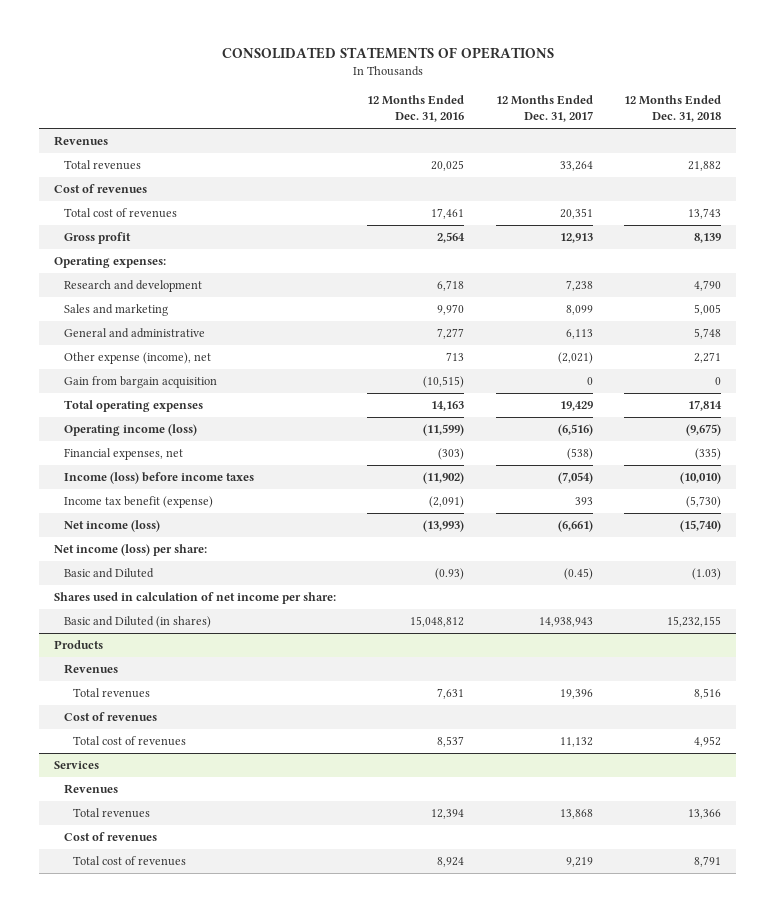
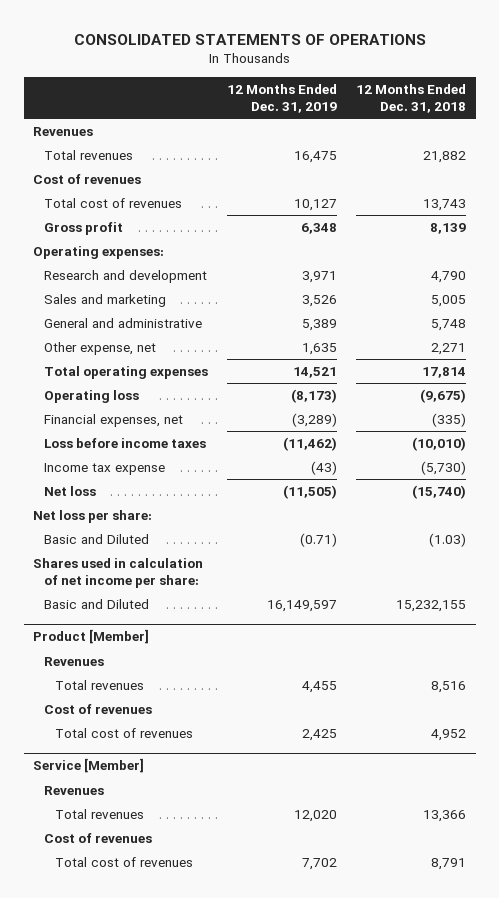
- | 12 Months Ended Dec. 31, 2016 | 12 Months Ended Dec. 31, 2017 | 12 Months Ended Dec. 31, 2018
+ | 12 Months Ended Dec. 31, 2019 | 12 Months Ended Dec. 31, 2018
- Other expense (income), net | 713 | (2,021) | 2,271
- Gain from bargain acquisition | (10,515) | 0 | 0
+ Other expense, net | 1,635 | 2,271
- Operating income (loss) | (11,599) | (6,516) | (9,675)
+ Operating loss | (8,173) | (9,675)
- Income (loss) before income taxes | (11,902) | (7,054) | (10,010)
- Income tax benefit (expense) | (2,091) | 393 | (5,730)
- Net income (loss) | (13,993) | (6,661) | (15,740)
- Net income (loss) per share:
+ Loss before income taxes | (11,462) | (10,010)
+ Income tax expense | (43) | (5,730)
+ Net loss | (11,505) | (15,740)
+ Net loss per share:
- Basic and Diluted (in shares) | 15,048,812 | 14,938,943 | 15,232,155
- Products
+ Basic and Diluted | 16,149,597 | 15,232,155
+ Product [Member]
- Services
+ Service [Member]

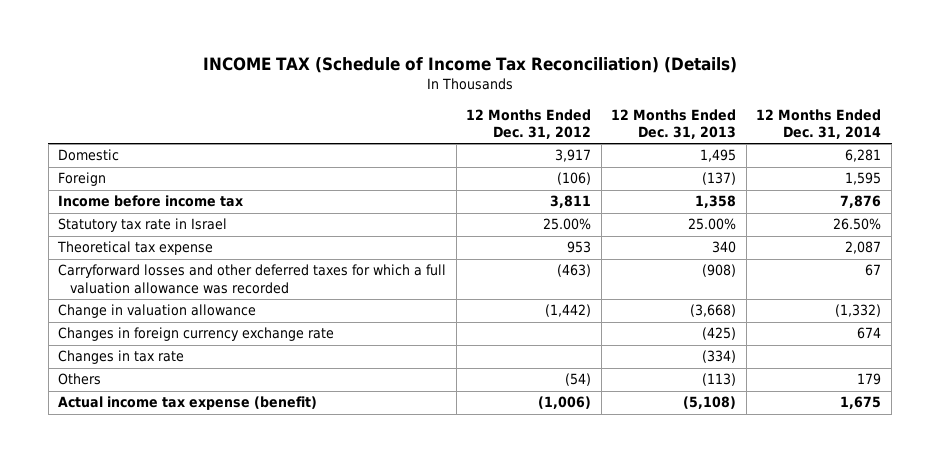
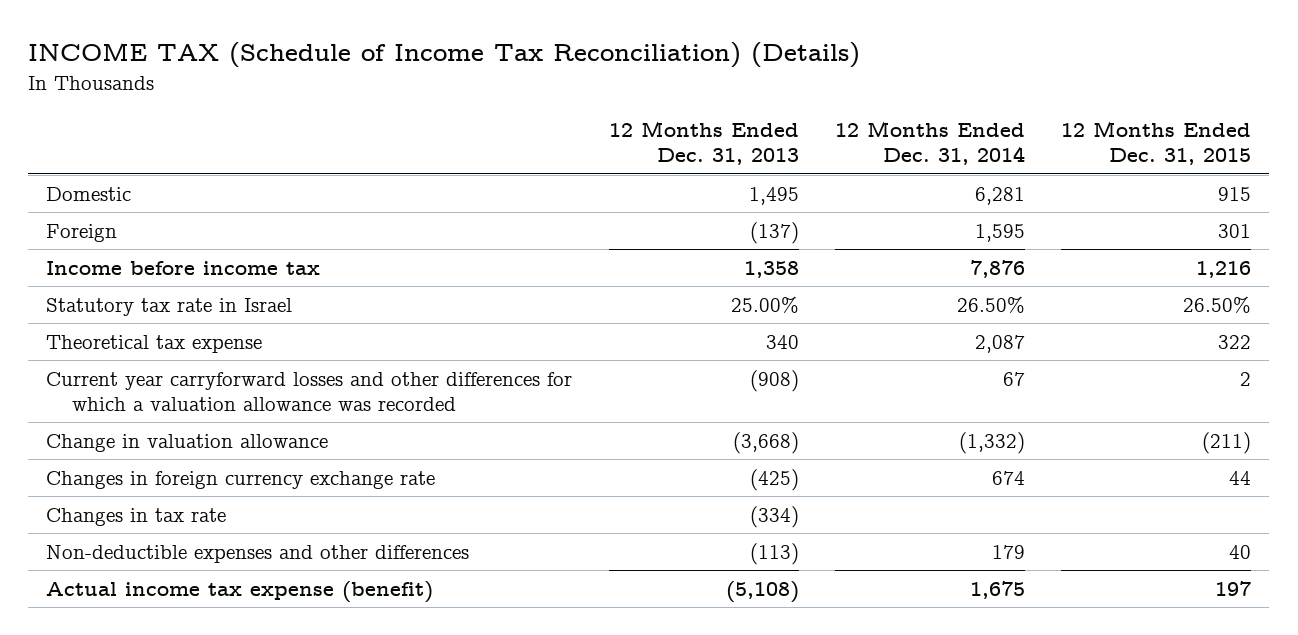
- | 12 Months Ended Dec. 31, 2012 | 12 Months Ended Dec. 31, 2013 | 12 Months Ended Dec. 31, 2014
+ | 12 Months Ended Dec. 31, 2013 | 12 Months Ended Dec. 31, 2014 | 12 Months Ended Dec. 31, 2015
- Carryforward losses and other deferred taxes for which a full valuation allowance was recorded | (463) | (908) | 67
+ Current year carryforward losses and other differences for which a valuation allowance was recorded | (908) | 67 | 2
- Others | (54) | (113) | 179
+ Non-deductible expenses and other differences | (113) | 179 | 40

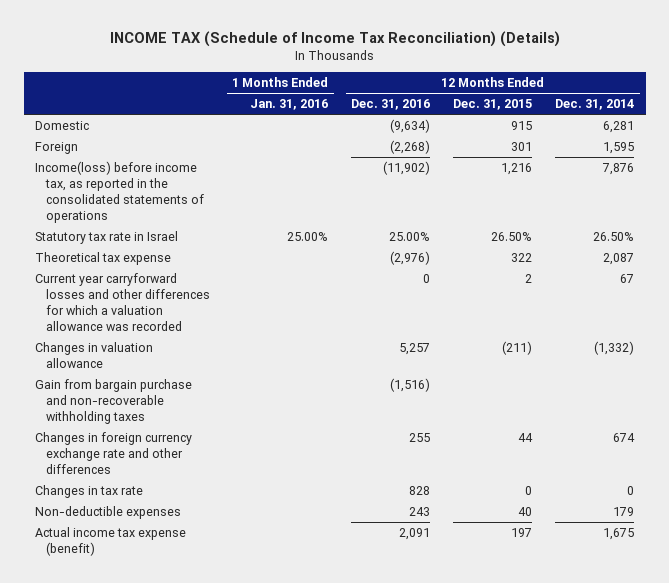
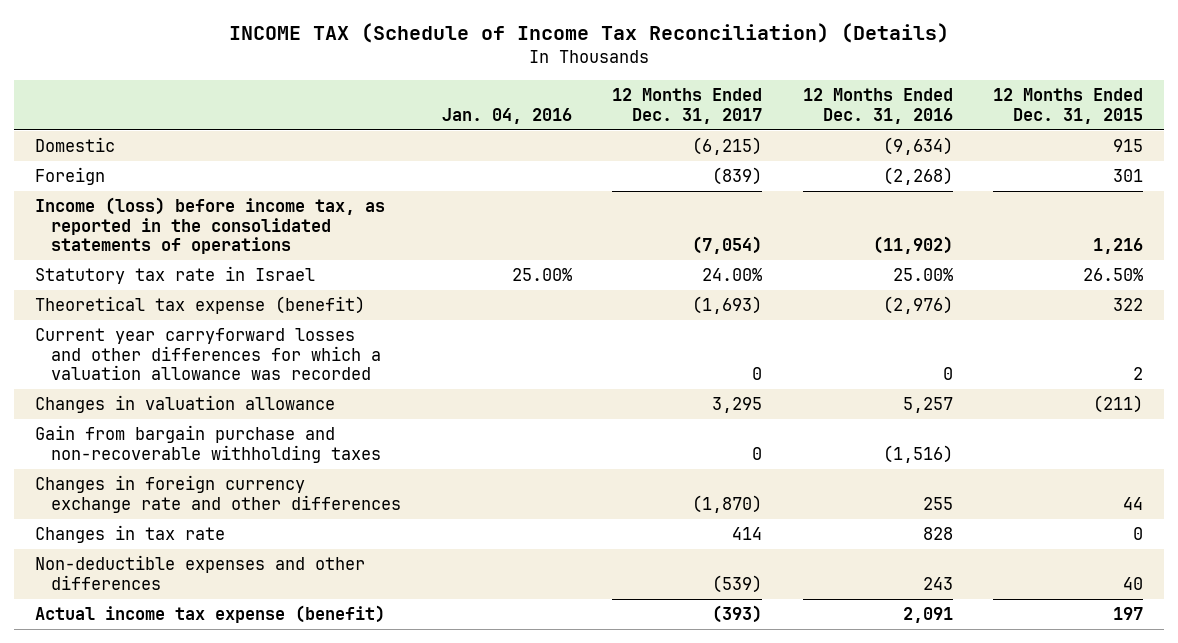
- | 1 Months Ended Jan. 31, 2016 | 12 Months Ended Dec. 31, 2016 | 12 Months Ended Dec. 31, 2015 | 12 Months Ended Dec. 31, 2014
+ | Jan. 04, 2016 | 12 Months Ended Dec. 31, 2017 | 12 Months Ended Dec. 31, 2016 | 12 Months Ended Dec. 31, 2015
- Income(loss) before income tax, as reported in the consolidated statements of operations | | (11,902) | 1,216 | 7,876
+ Income (loss) before income tax, as reported in the consolidated statements of operations | | (7,054) | (11,902) | 1,216
- Theoretical tax expense | | (2,976) | 322 | 2,087
+ Theoretical tax expense (benefit) | | (1,693) | (2,976) | 322
- Non-deductible expenses | | 243 | 40 | 179
+ Non-deductible expenses and other differences | | (539) | 243 | 40

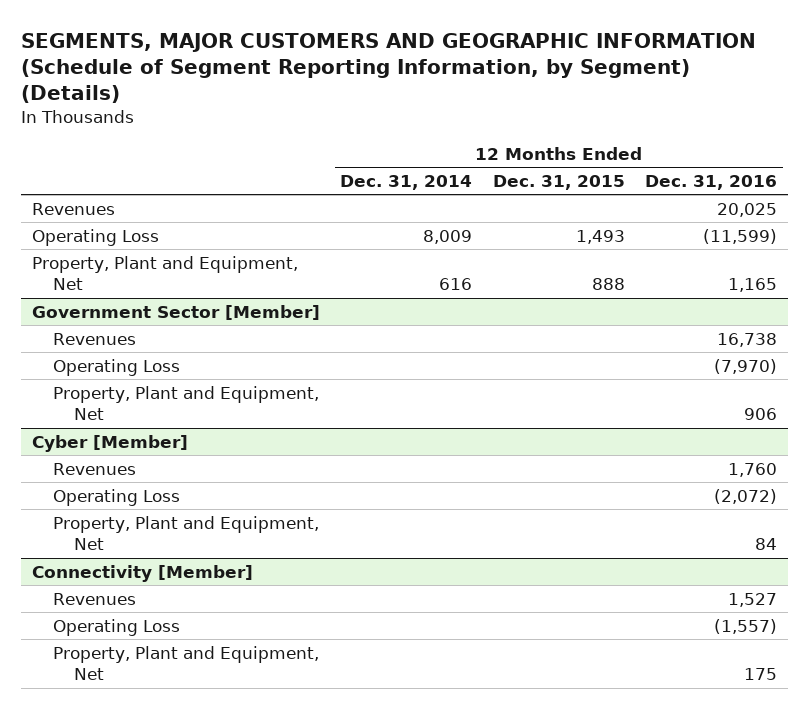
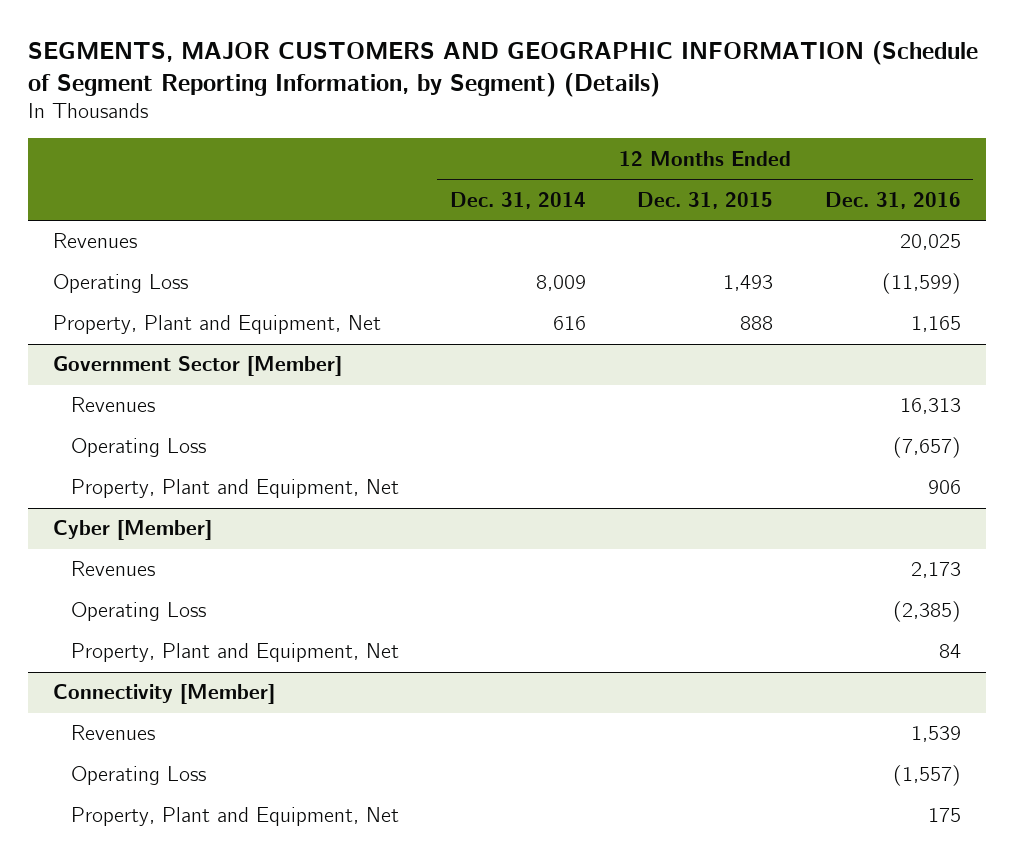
@ Government Sector [Member]
- Revenues | | | 16,738
- Operating Loss | | | (7,970)
+ Revenues | | | 16,313
+ Operating Loss | | | (7,657)
@ Cyber [Member]
- Revenues | | | 1,760
- Operating Loss | | | (2,072)
+ Revenues | | | 2,173
+ Operating Loss | | | (2,385)
@ Connectivity [Member]
- Revenues | | | 1,527
+ Revenues | | | 1,539

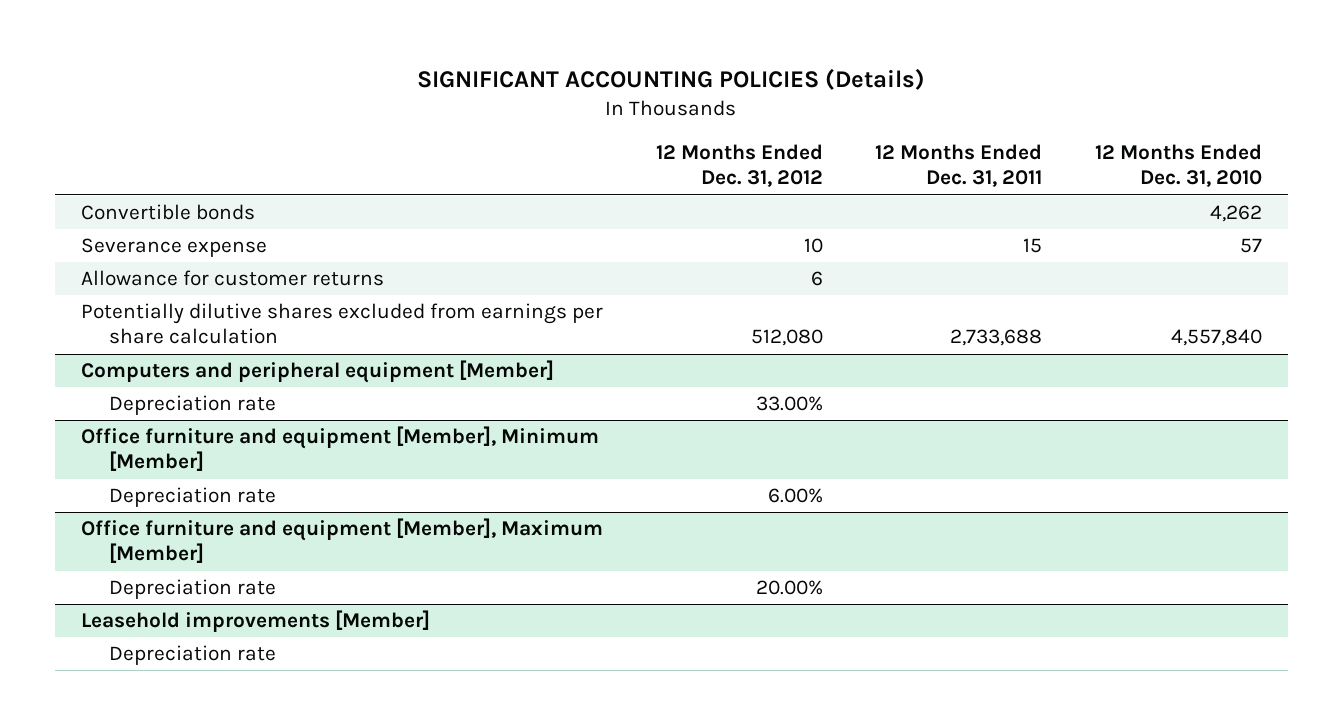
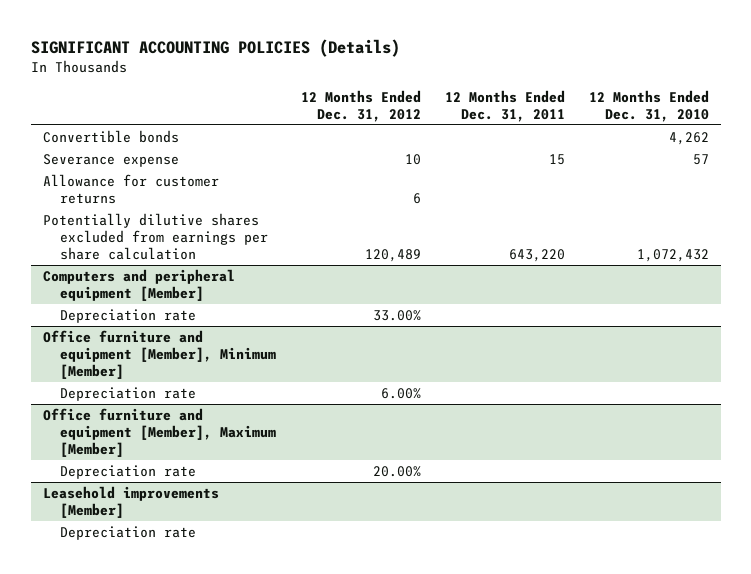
- Potentially dilutive shares excluded from earnings per share calculation | 512,080 | 2,733,688 | 4,557,840
+ Potentially dilutive shares excluded from earnings per share calculation | 120,489 | 643,220 | 1,072,432

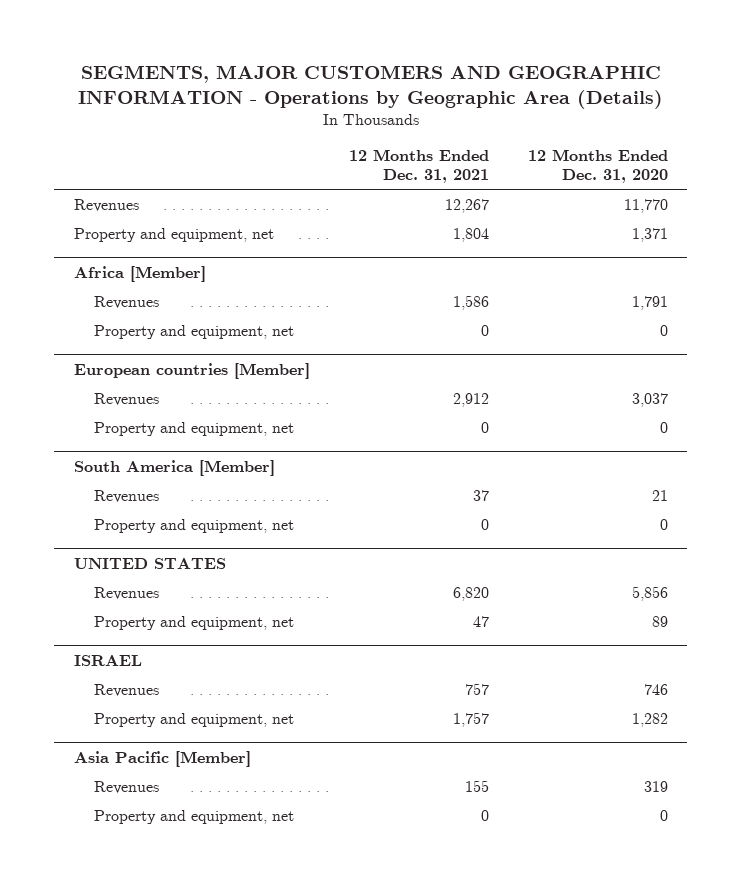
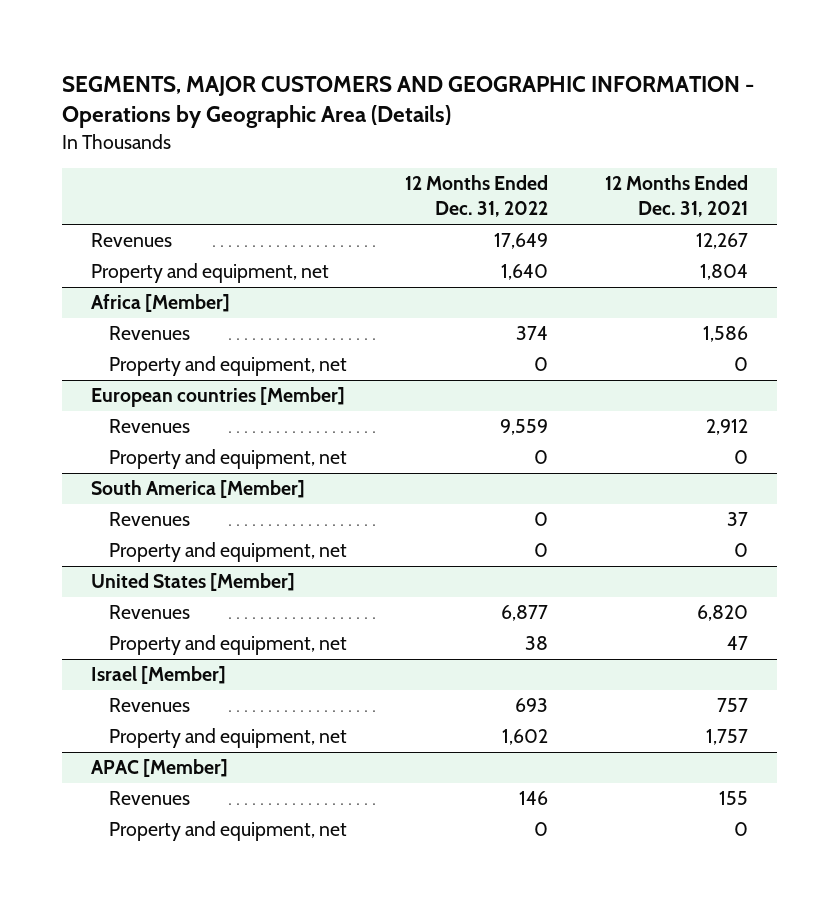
- | 12 Months Ended Dec. 31, 2021 | 12 Months Ended Dec. 31, 2020
+ | 12 Months Ended Dec. 31, 2022 | 12 Months Ended Dec. 31, 2021
- UNITED STATES
+ United States [Member]
- ISRAEL
+ Israel [Member]
- Asia Pacific [Member]
+ APAC [Member]

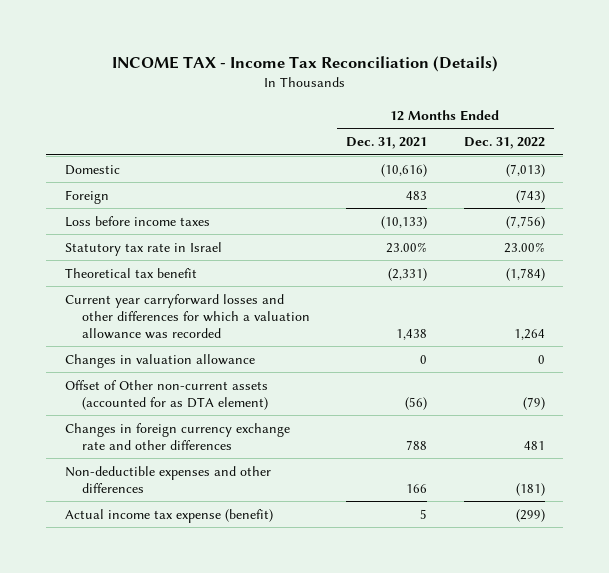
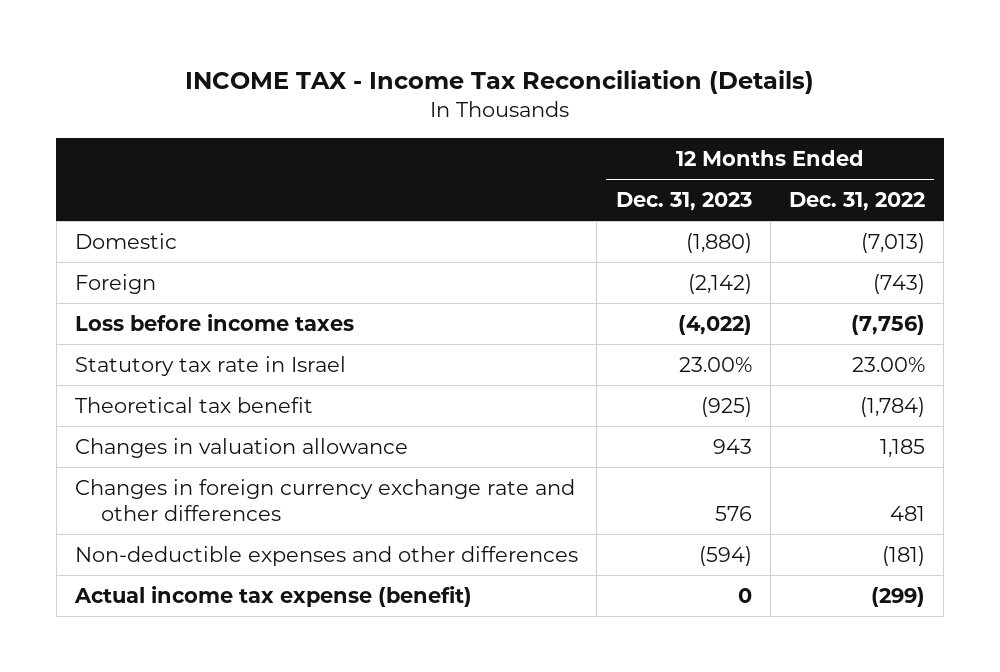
- | 12 Months Ended Dec. 31, 2021 | 12 Months Ended Dec. 31, 2022
+ | 12 Months Ended Dec. 31, 2023 | 12 Months Ended Dec. 31, 2022
- Current year carryforward losses and other differences for which a valuation allowance was recorded | 1,438 | 1,264
- Changes in valuation allowance | 0 | 0
- Offset of Other non-current assets (accounted for as DTA element) | (56) | (79)
+ Changes in valuation allowance | 943 | 1,185

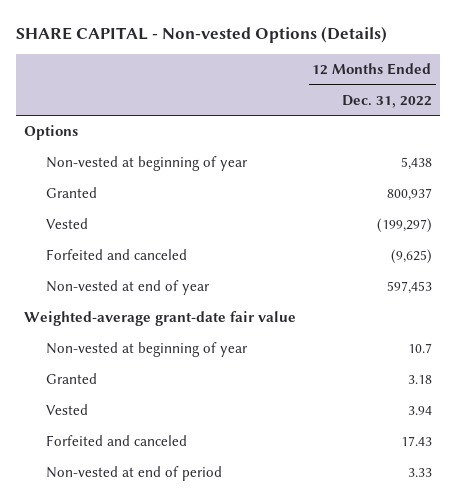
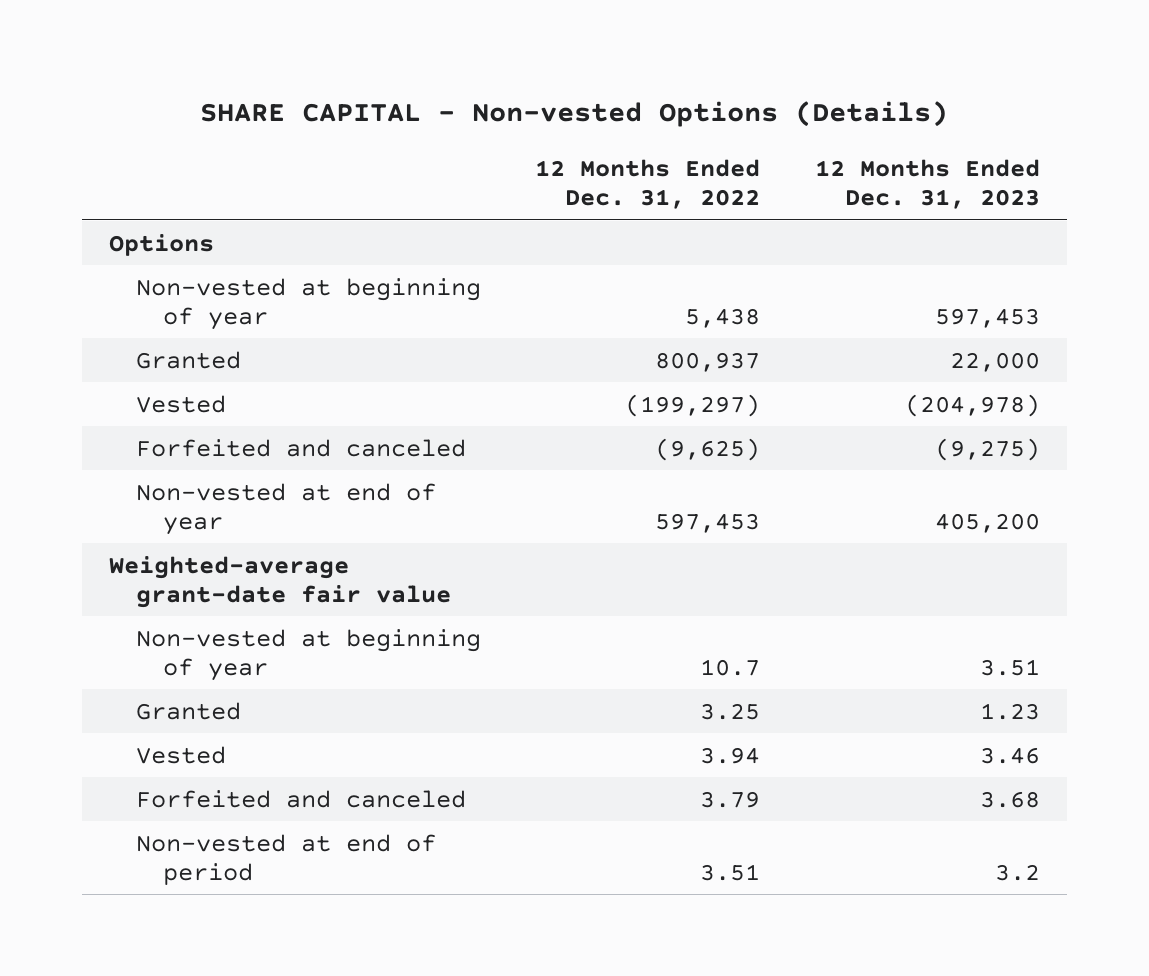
- | 12 Months Ended Dec. 31, 2022
+ | 12 Months Ended Dec. 31, 2022 | 12 Months Ended Dec. 31, 2023
- Granted | 3.18
+ Granted | 3.25 | 1.23
- Forfeited and canceled | 17.43
- Non-vested at end of period | 3.33
+ Forfeited and canceled | 3.79 | 3.68
+ Non-vested at end of period | 3.51 | 3.2

